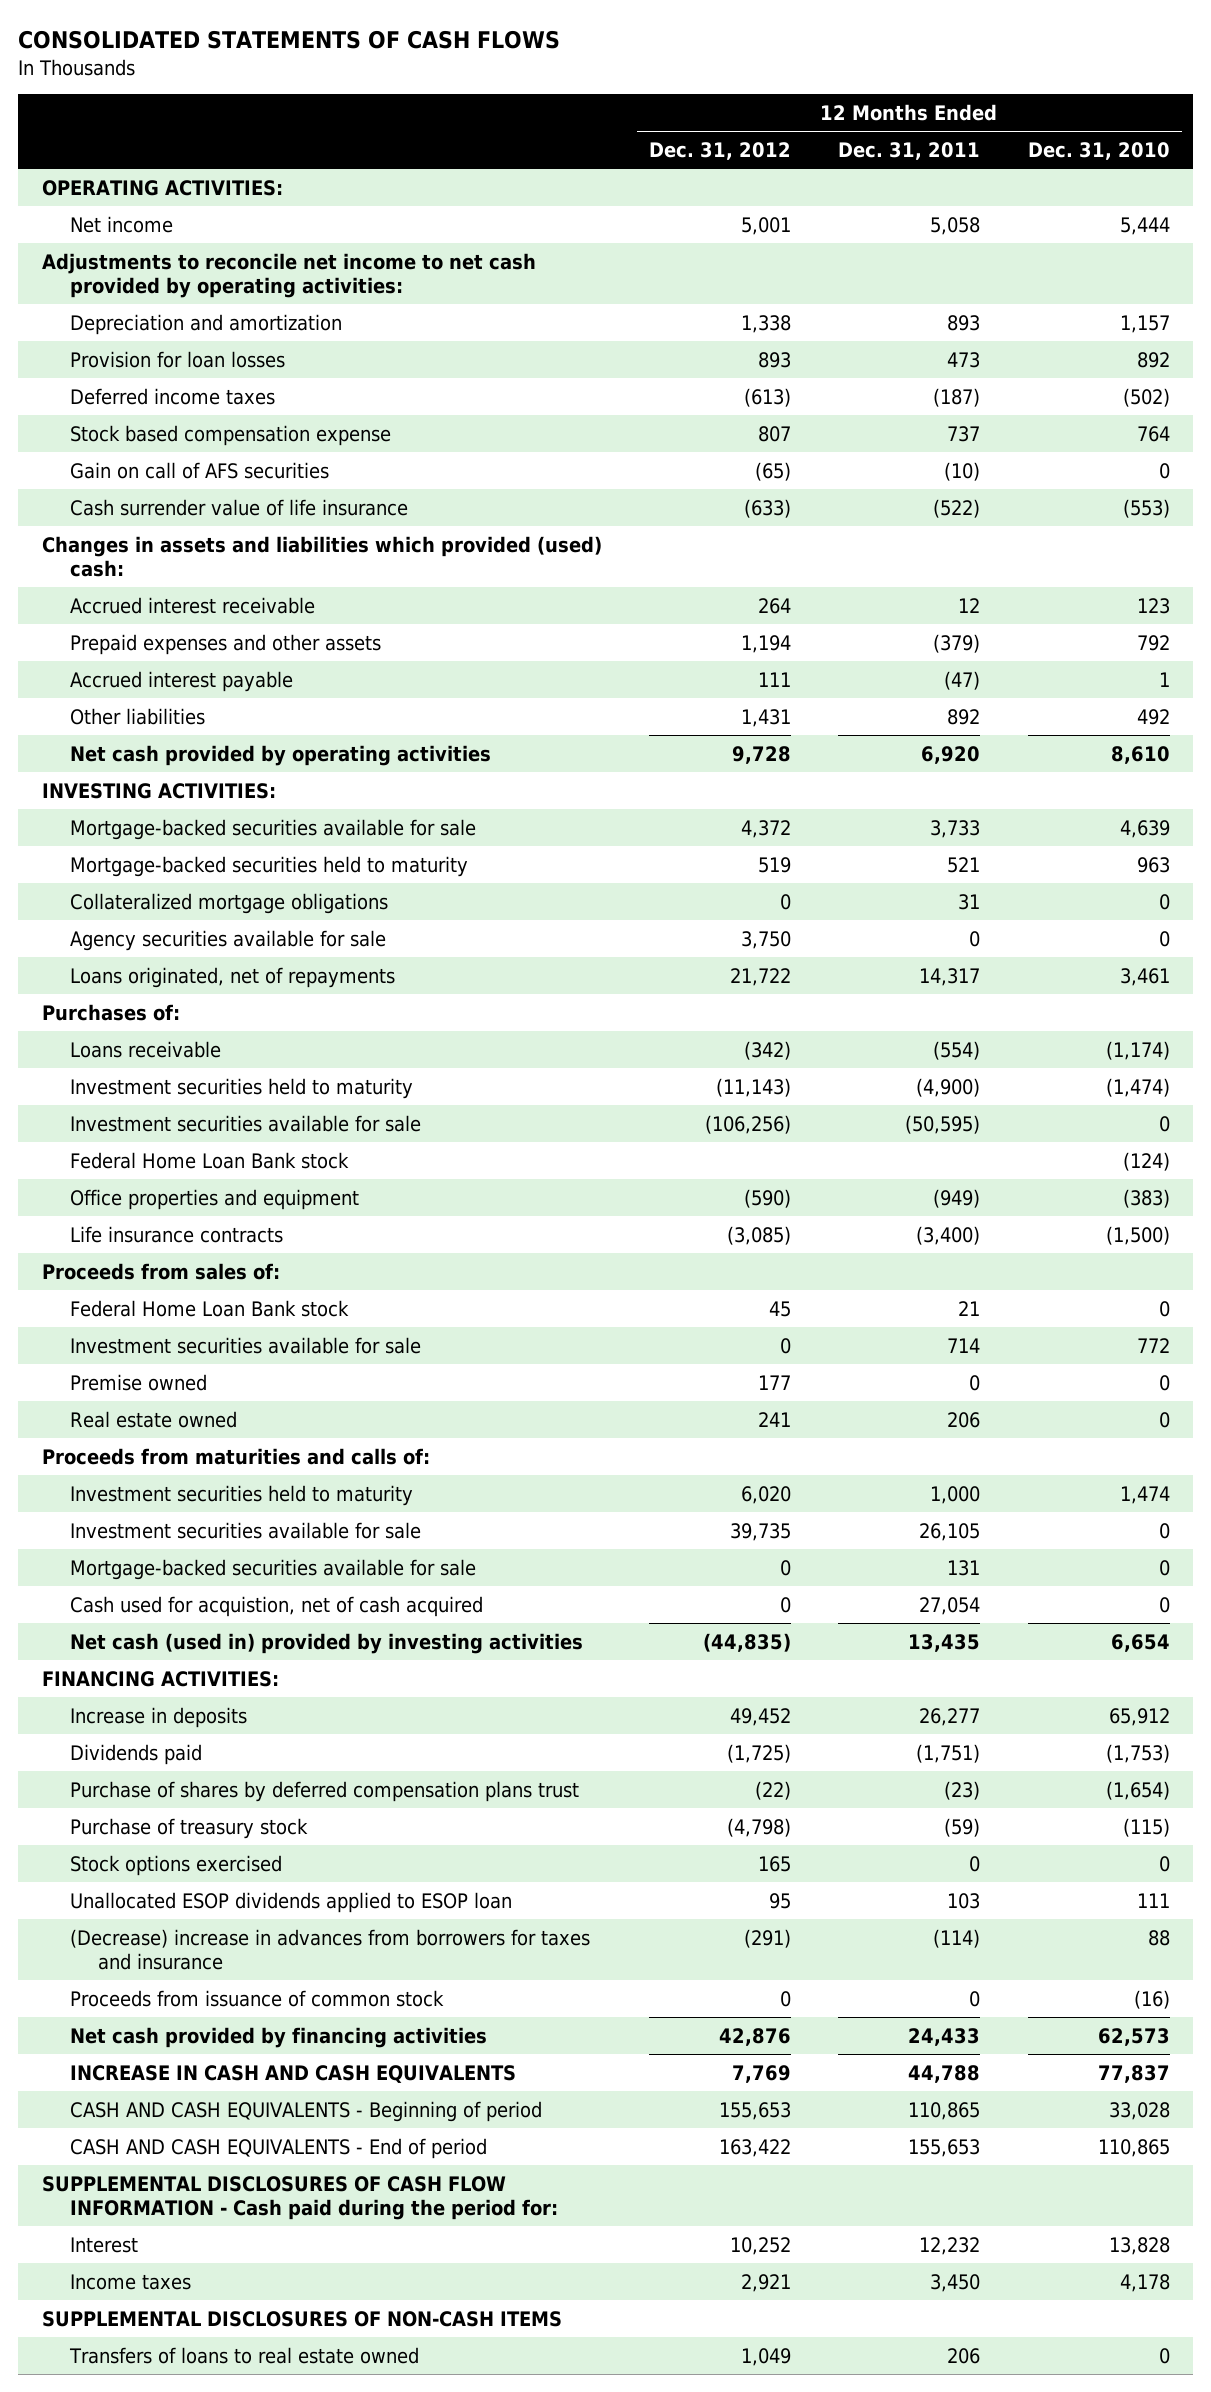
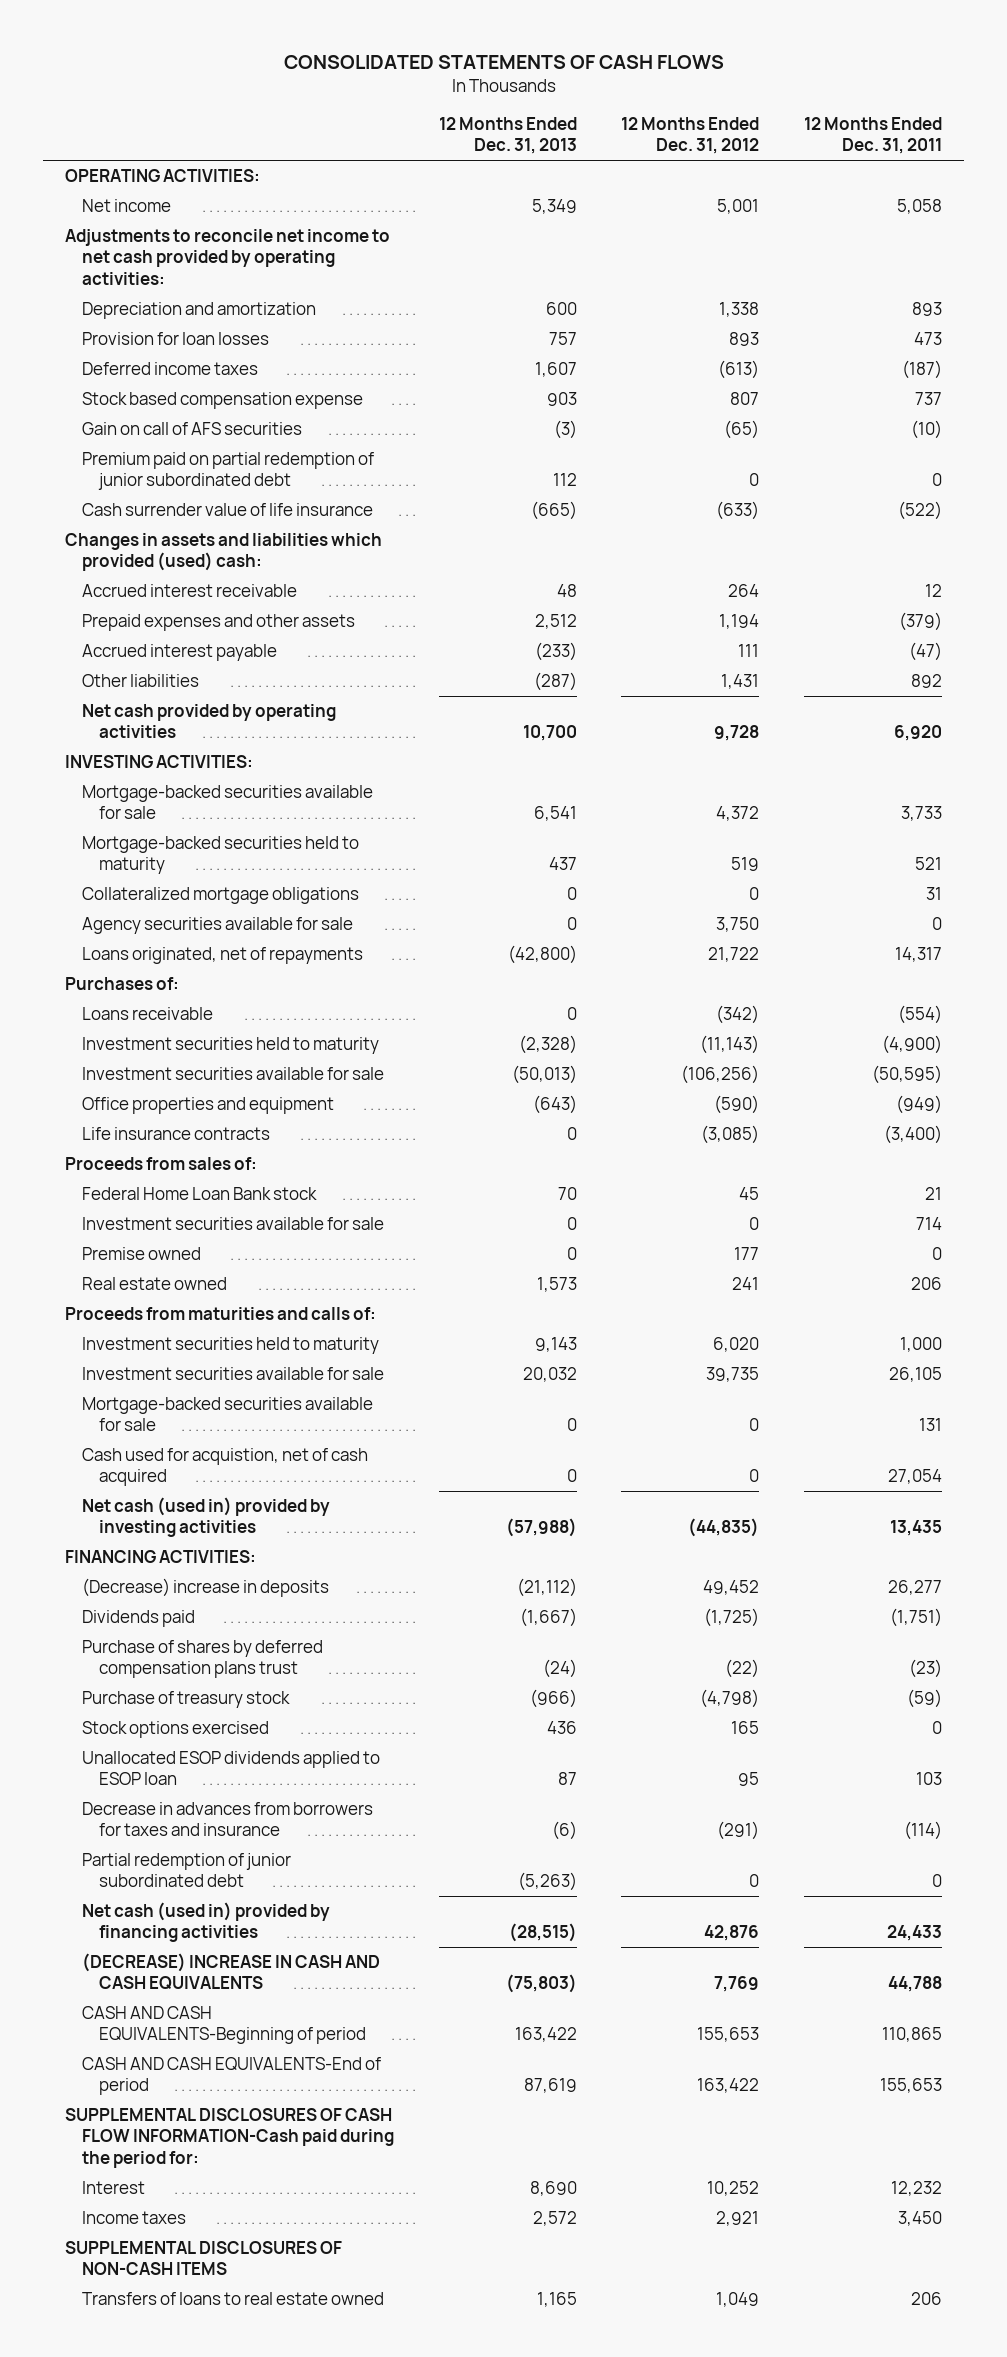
- | 12 Months Ended Dec. 31, 2012 | 12 Months Ended Dec. 31, 2011 | 12 Months Ended Dec. 31, 2010
+ | 12 Months Ended Dec. 31, 2013 | 12 Months Ended Dec. 31, 2012 | 12 Months Ended Dec. 31, 2011
+ Premium paid on partial redemption of junior subordinated debt | 112 | 0 | 0
- Federal Home Loan Bank stock | | | (124)
- Increase in deposits | 49,452 | 26,277 | 65,912
+ (Decrease) increase in deposits | (21,112) | 49,452 | 26,277
- (Decrease) increase in advances from borrowers for taxes and insurance | (291) | (114) | 88
- Proceeds from issuance of common stock | 0 | 0 | (16)
- Net cash provided by financing activities | 42,876 | 24,433 | 62,573
- INCREASE IN CASH AND CASH EQUIVALENTS | 7,769 | 44,788 | 77,837
- CASH AND CASH EQUIVALENTS - Beginning of period | 155,653 | 110,865 | 33,028
- CASH AND CASH EQUIVALENTS - End of period | 163,422 | 155,653 | 110,865
- SUPPLEMENTAL DISCLOSURES OF CASH FLOW INFORMATION - Cash paid during the period for:
+ Decrease in advances from borrowers for taxes and insurance | (6) | (291) | (114)
+ Partial redemption of junior subordinated debt | (5,263) | 0 | 0
+ Net cash (used in) provided by financing activities | (28,515) | 42,876 | 24,433
+ (DECREASE) INCREASE IN CASH AND CASH EQUIVALENTS | (75,803) | 7,769 | 44,788
+ CASH AND CASH EQUIVALENTS-Beginning of period | 163,422 | 155,653 | 110,865
+ CASH AND CASH EQUIVALENTS-End of period | 87,619 | 163,422 | 155,653
+ SUPPLEMENTAL DISCLOSURES OF CASH FLOW INFORMATION-Cash paid during the period for:

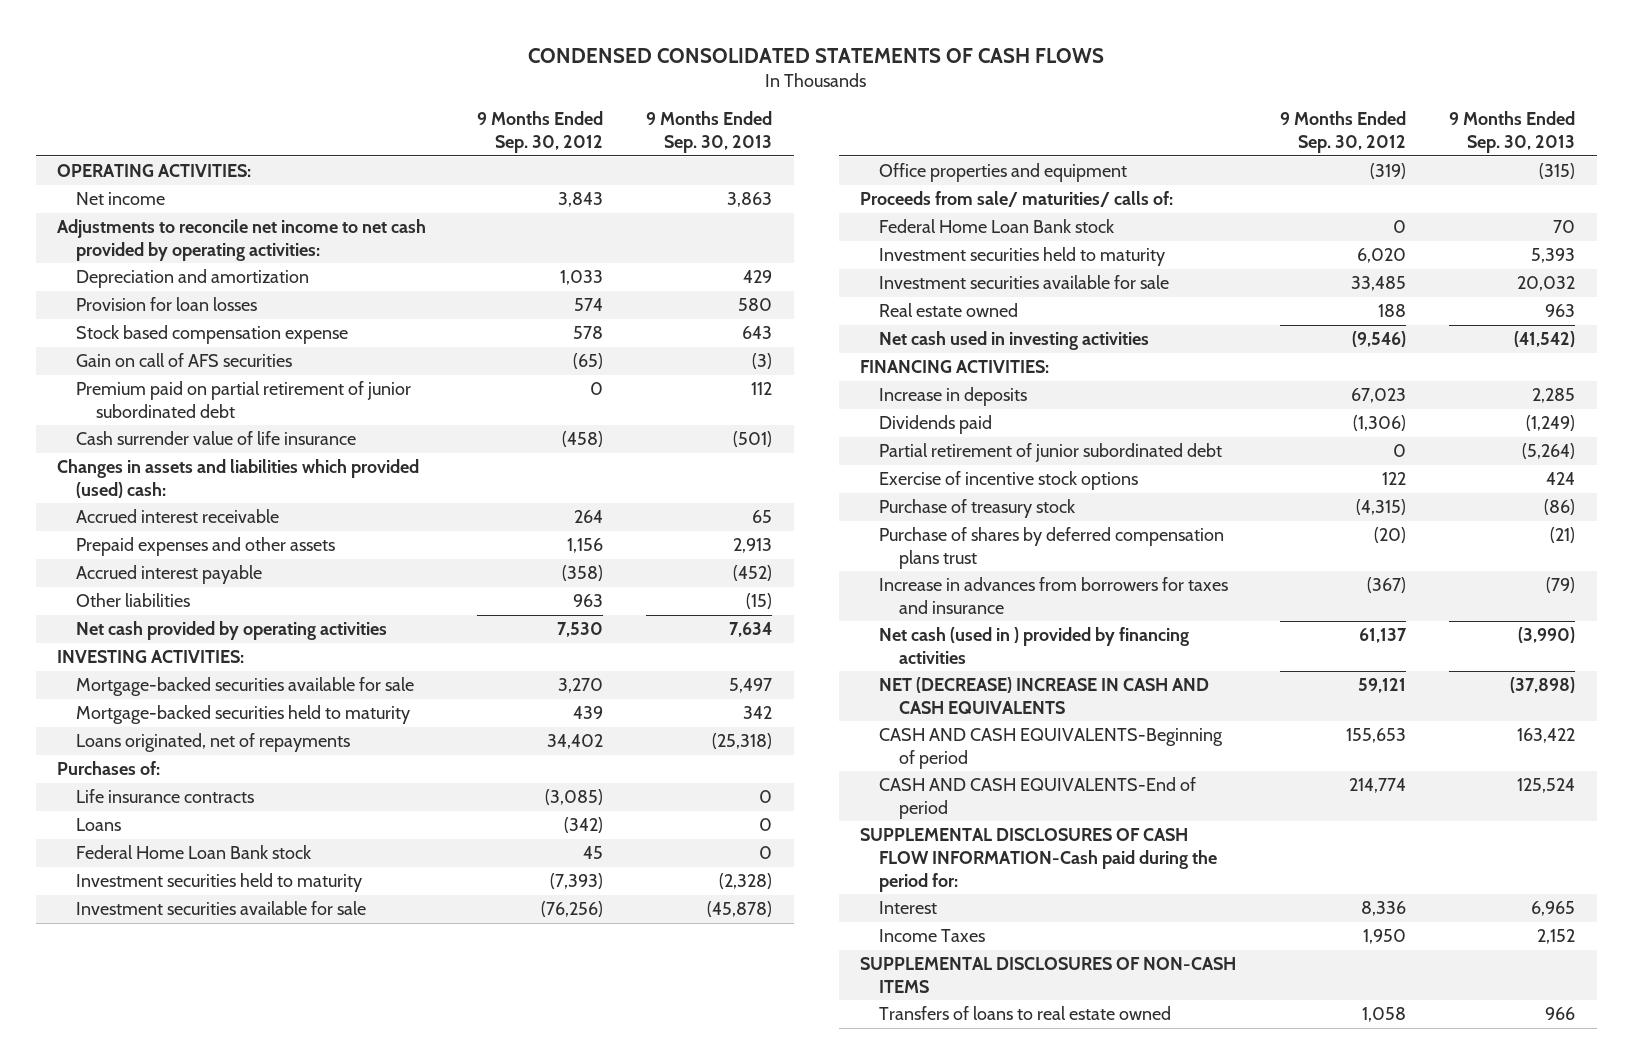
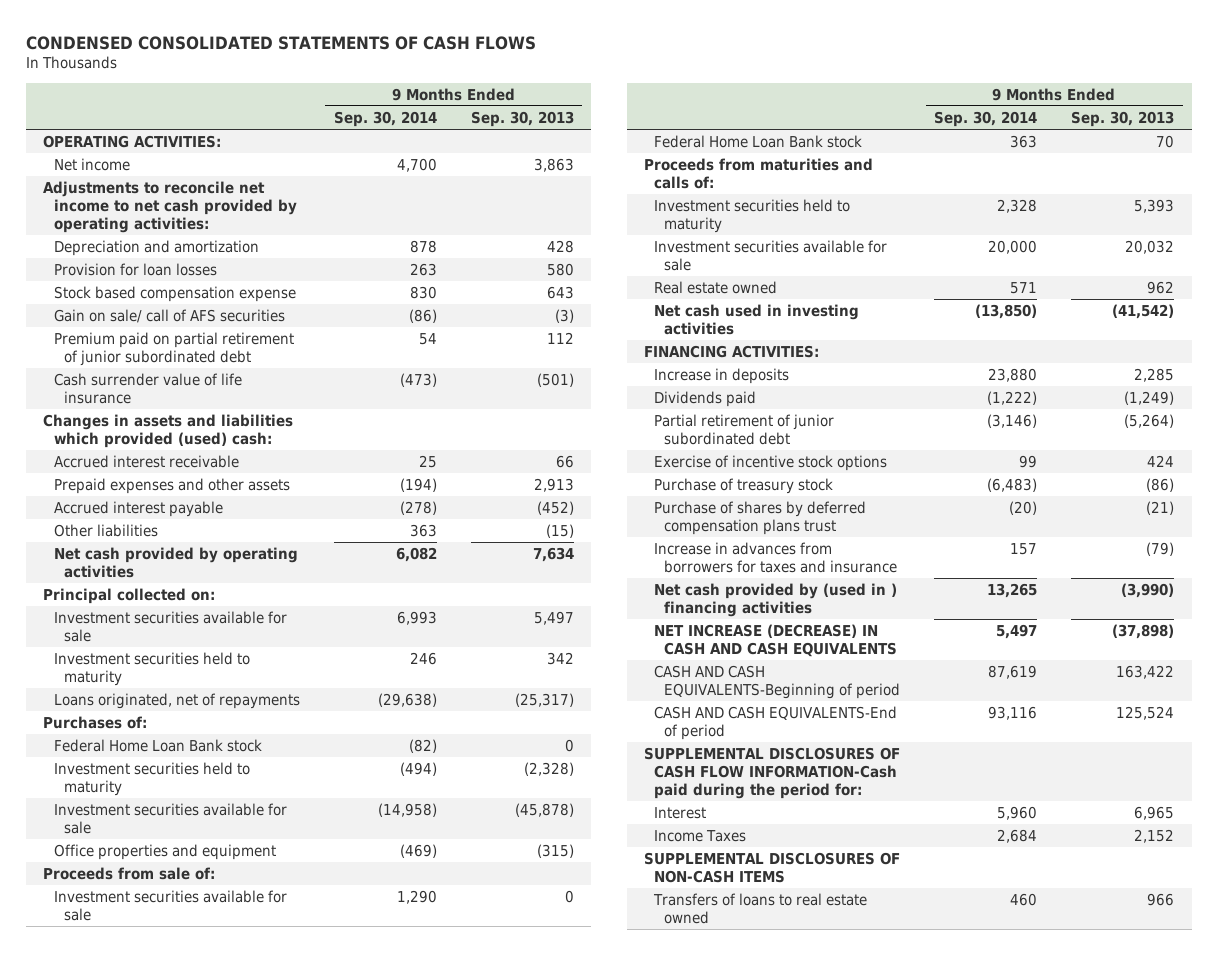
- | 9 Months Ended Sep. 30, 2012 | 9 Months Ended Sep. 30, 2013
+ | 9 Months Ended Sep. 30, 2014 | 9 Months Ended Sep. 30, 2013
- Depreciation and amortization | 1,033 | 429
+ Depreciation and amortization | 878 | 428
- Gain on call of AFS securities | (65) | (3)
+ Gain on sale/ call of AFS securities | (86) | (3)
- Accrued interest receivable | 264 | 65
+ Accrued interest receivable | 25 | 66
- INVESTING ACTIVITIES:
- Mortgage-backed securities available for sale | 3,270 | 5,497
- Mortgage-backed securities held to maturity | 439 | 342
- Loans originated, net of repayments | 34,402 | (25,318)
+ Principal collected on:
+ Investment securities available for sale | 6,993 | 5,497
+ Investment securities held to maturity | 246 | 342
+ Loans originated, net of repayments | (29,638) | (25,317)
- Life insurance contracts | (3,085) | 0
- Loans | (342) | 0
- Proceeds from sale/ maturities/ calls of:
+ Proceeds from sale of:
+ Investment securities available for sale | 1,290 | 0
+ Proceeds from maturities and calls of:
- Real estate owned | 188 | 963
+ Real estate owned | 571 | 962
- Net cash (used in ) provided by financing activities | 61,137 | (3,990)
- NET (DECREASE) INCREASE IN CASH AND CASH EQUIVALENTS | 59,121 | (37,898)
+ Net cash provided by (used in ) financing activities | 13,265 | (3,990)
+ NET INCREASE (DECREASE) IN CASH AND CASH EQUIVALENTS | 5,497 | (37,898)

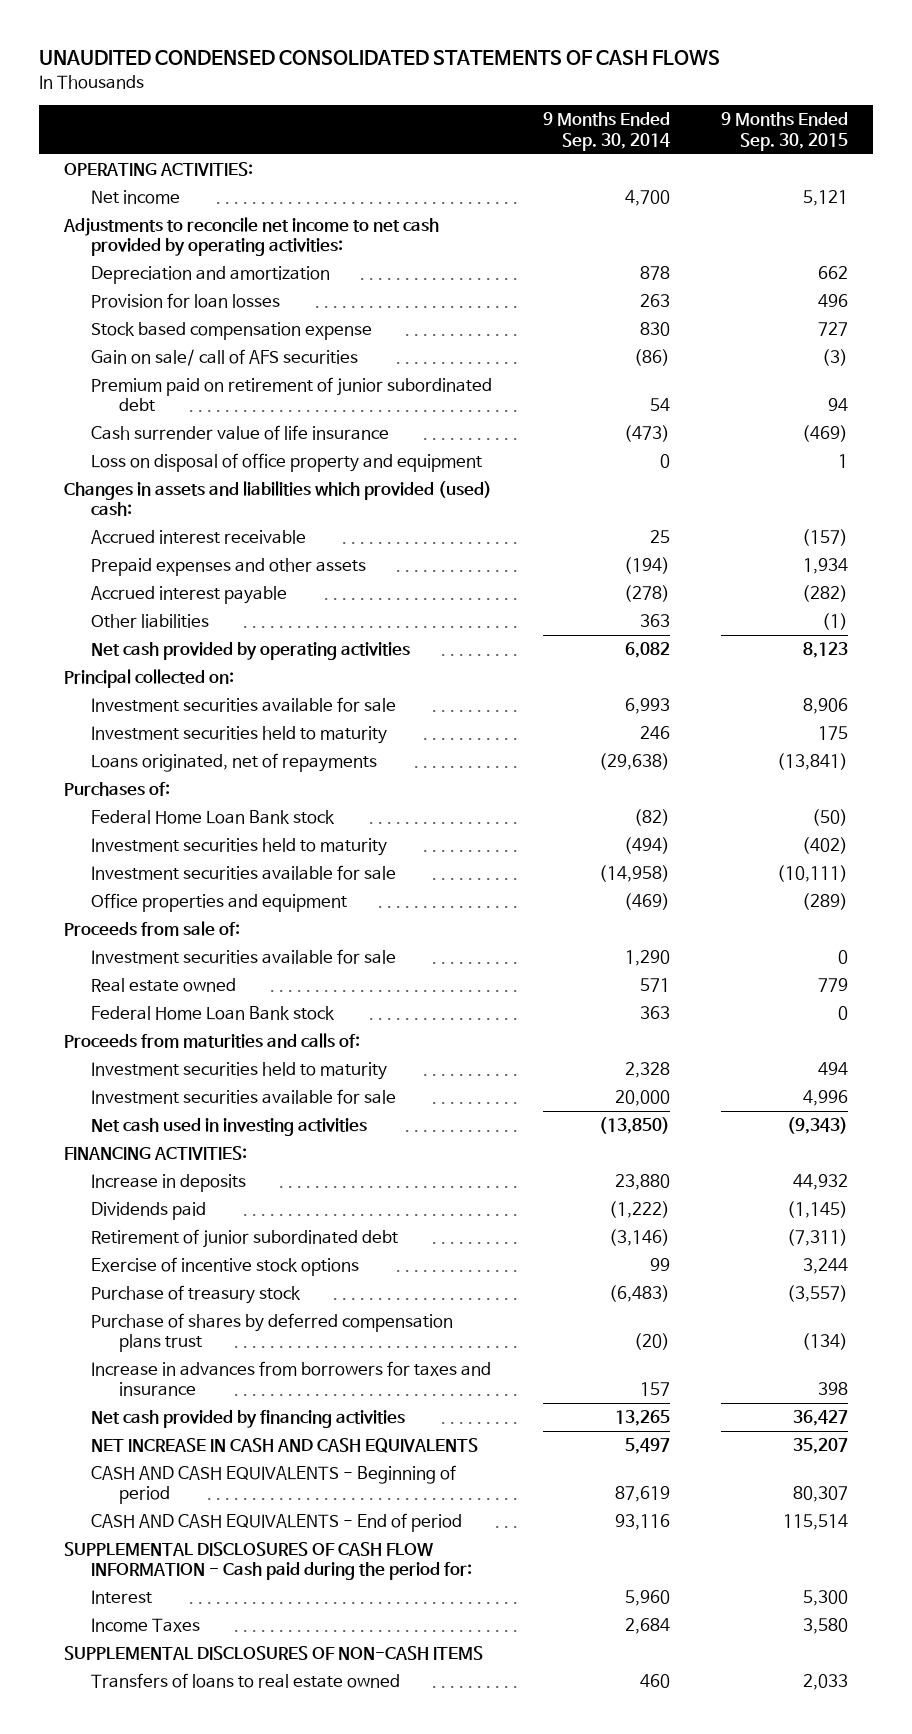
- CONDENSED CONSOLIDATED STATEMENTS OF CASH FLOWS
+ UNAUDITED CONDENSED CONSOLIDATED STATEMENTS OF CASH FLOWS
- | 9 Months Ended Sep. 30, 2014 | 9 Months Ended Sep. 30, 2013
+ | 9 Months Ended Sep. 30, 2014 | 9 Months Ended Sep. 30, 2015
- Premium paid on partial retirement of junior subordinated debt | 54 | 112
+ Premium paid on retirement of junior subordinated debt | 54 | 94
+ Loss on disposal of office property and equipment | 0 | 1
moved up: Real estate owned | 571 | 779
- Partial retirement of junior subordinated debt | (3,146) | (5,264)
+ Retirement of junior subordinated debt | (3,146) | (7,311)
- Net cash provided by (used in ) financing activities | 13,265 | (3,990)
- NET INCREASE (DECREASE) IN CASH AND CASH EQUIVALENTS | 5,497 | (37,898)
- CASH AND CASH EQUIVALENTS-Beginning of period | 87,619 | 163,422
- CASH AND CASH EQUIVALENTS-End of period | 93,116 | 125,524
- SUPPLEMENTAL DISCLOSURES OF CASH FLOW INFORMATION-Cash paid during the period for:
+ Net cash provided by financing activities | 13,265 | 36,427
+ NET INCREASE IN CASH AND CASH EQUIVALENTS | 5,497 | 35,207
+ CASH AND CASH EQUIVALENTS - Beginning of period | 87,619 | 80,307
+ CASH AND CASH EQUIVALENTS - End of period | 93,116 | 115,514
+ SUPPLEMENTAL DISCLOSURES OF CASH FLOW INFORMATION - Cash paid during the period for:

